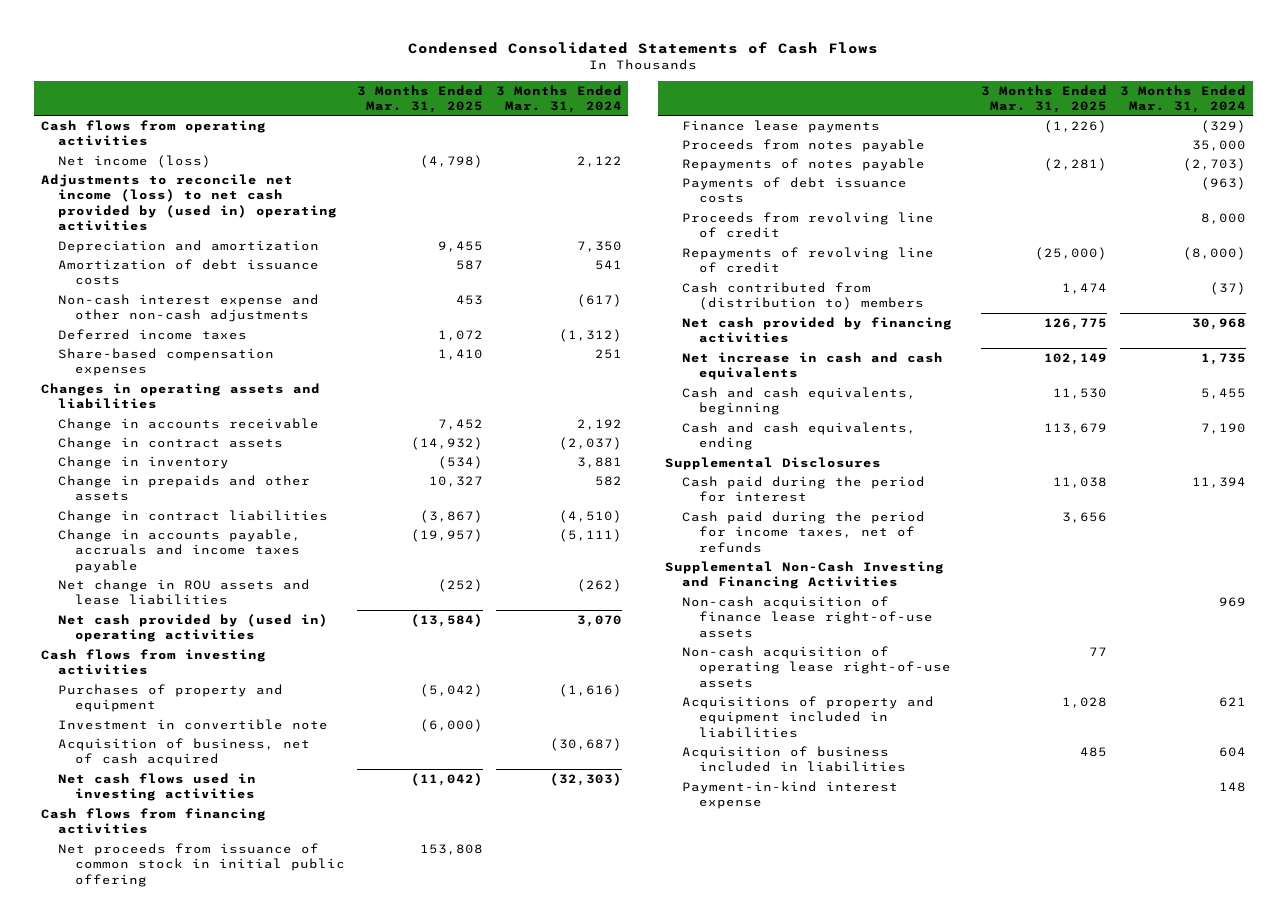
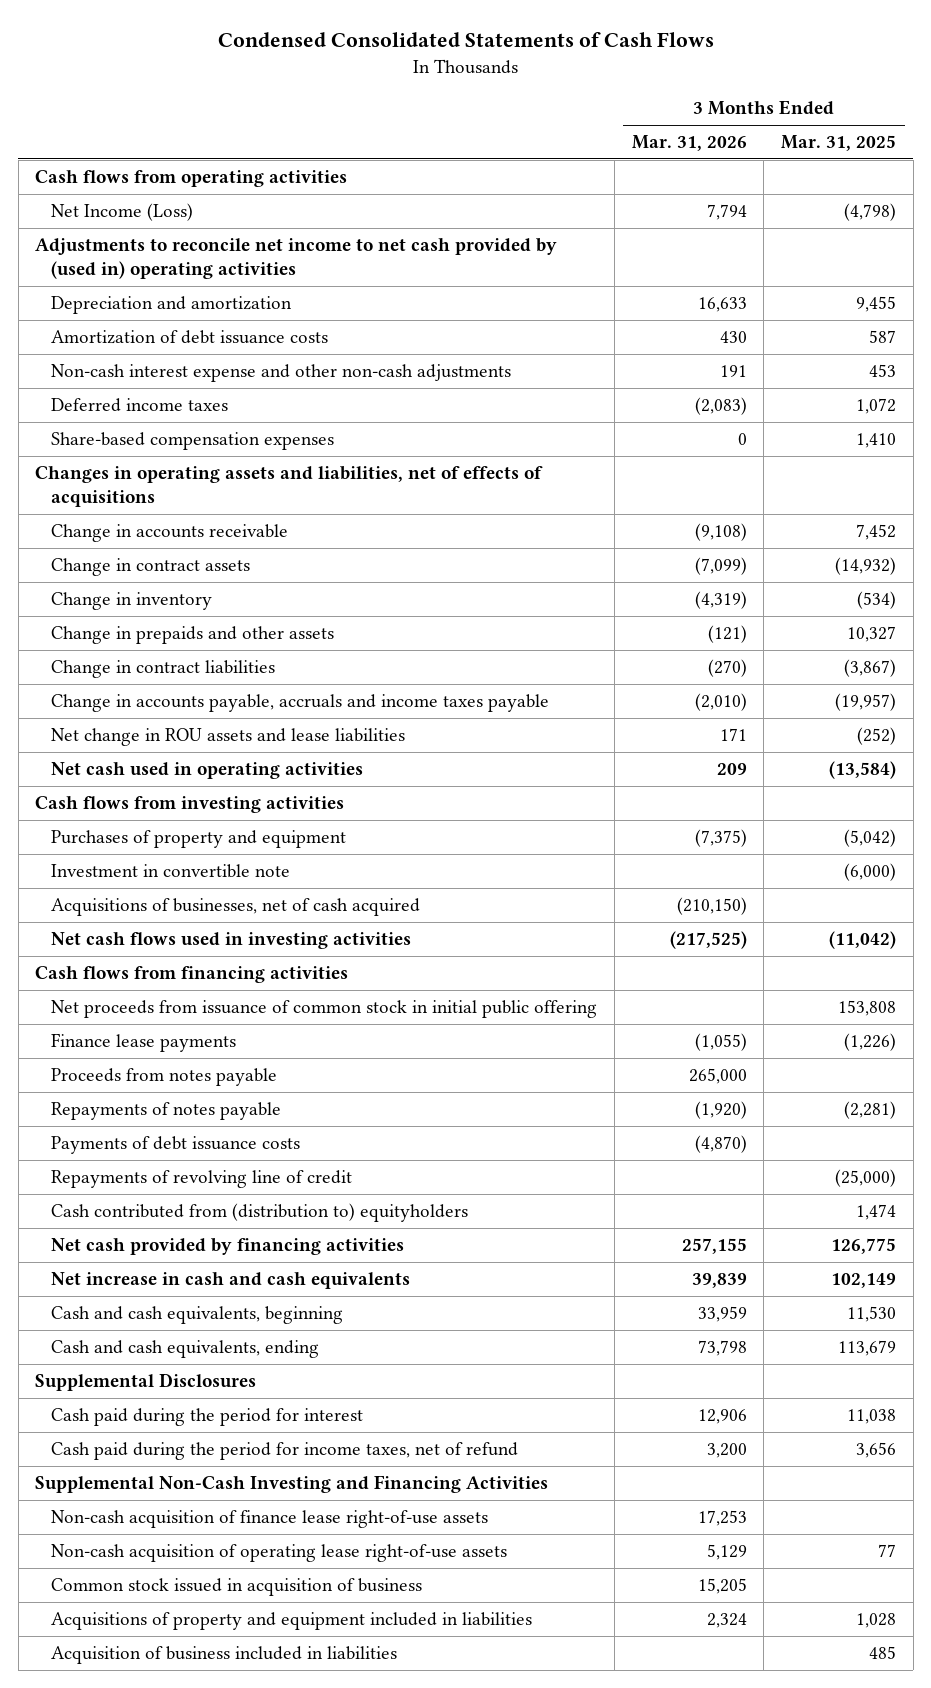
- | 3 Months Ended Mar. 31, 2025 | 3 Months Ended Mar. 31, 2024
+ | 3 Months Ended Mar. 31, 2026 | 3 Months Ended Mar. 31, 2025
- Net income (loss) | (4,798) | 2,122
- Adjustments to reconcile net income (loss) to net cash provided by (used in) operating activities
+ Net Income (Loss) | 7,794 | (4,798)
+ Adjustments to reconcile net income to net cash provided by (used in) operating activities
- Changes in operating assets and liabilities
+ Changes in operating assets and liabilities, net of effects of acquisitions
- Net cash provided by (used in) operating activities | (13,584) | 3,070
+ Net cash used in operating activities | 209 | (13,584)
- Acquisition of business, net of cash acquired | | (30,687)
+ Acquisitions of businesses, net of cash acquired | (210,150) |
- Proceeds from revolving line of credit | | 8,000
- Cash contributed from (distribution to) members | 1,474 | (37)
+ Cash contributed from (distribution to) equityholders | | 1,474
- Cash paid during the period for income taxes, net of refunds | 3,656 |
+ Cash paid during the period for income taxes, net of refund | 3,200 | 3,656
+ Common stock issued in acquisition of business | 15,205 |
- Payment-in-kind interest expense | | 148

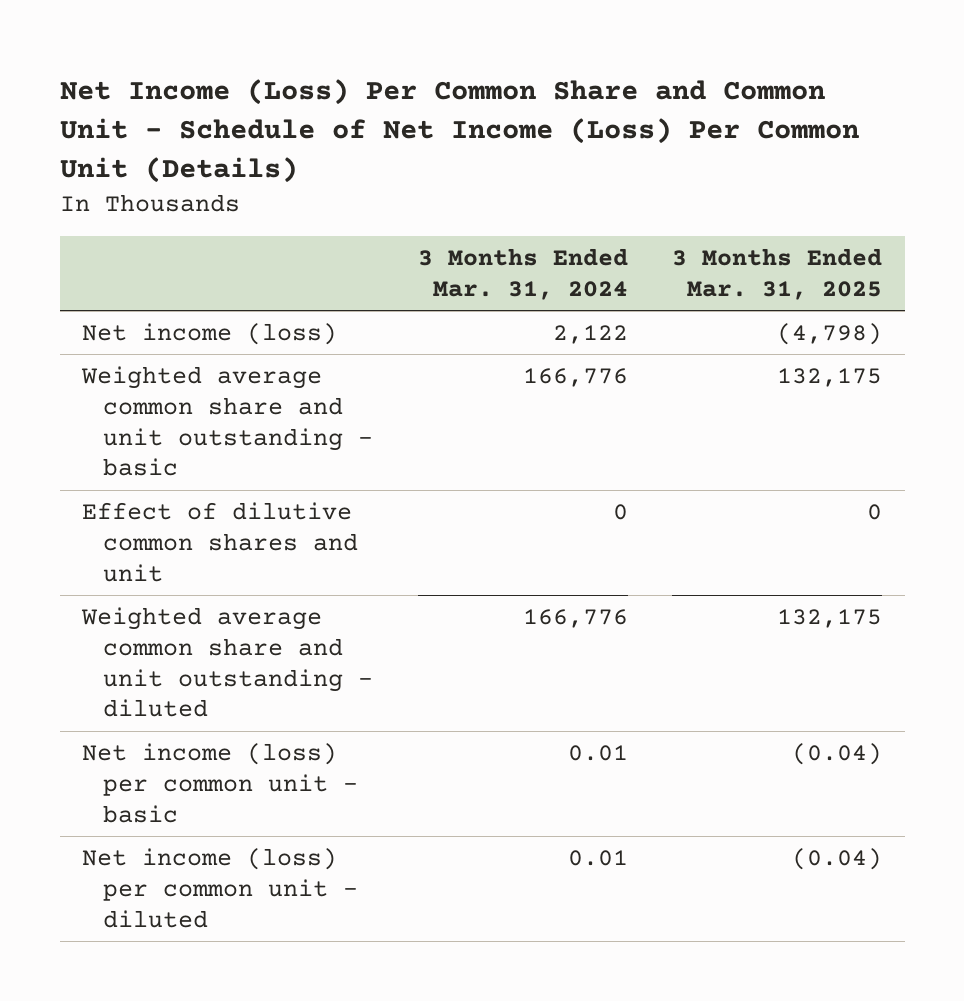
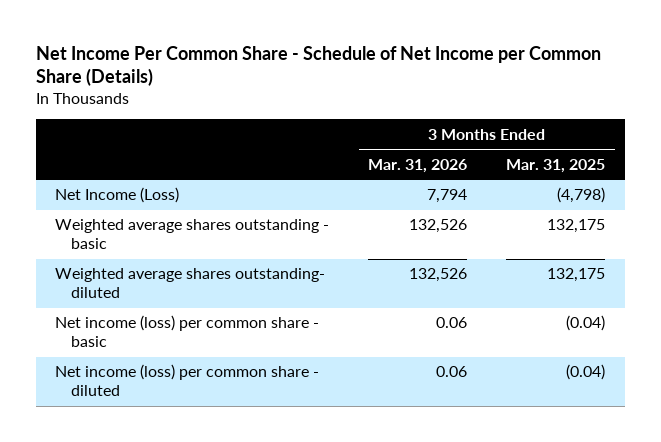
- Net Income (Loss) Per Common Share and Common Unit - Schedule of Net Income (Loss) Per Common Unit (Details)
+ Net Income Per Common Share - Schedule of Net Income per Common Share (Details)
- | 3 Months Ended Mar. 31, 2024 | 3 Months Ended Mar. 31, 2025
+ | 3 Months Ended Mar. 31, 2026 | 3 Months Ended Mar. 31, 2025
- Net income (loss) | 2,122 | (4,798)
- Weighted average common share and unit outstanding - basic | 166,776 | 132,175
- Effect of dilutive common shares and unit | 0 | 0
- Weighted average common share and unit outstanding - diluted | 166,776 | 132,175
- Net income (loss) per common unit - basic | 0.01 | (0.04)
- Net income (loss) per common unit - diluted | 0.01 | (0.04)
+ Net Income (Loss) | 7,794 | (4,798)
+ Weighted average shares outstanding - basic | 132,526 | 132,175
+ Weighted average shares outstanding- diluted | 132,526 | 132,175
+ Net income (loss) per common share - basic | 0.06 | (0.04)
+ Net income (loss) per common share - diluted | 0.06 | (0.04)

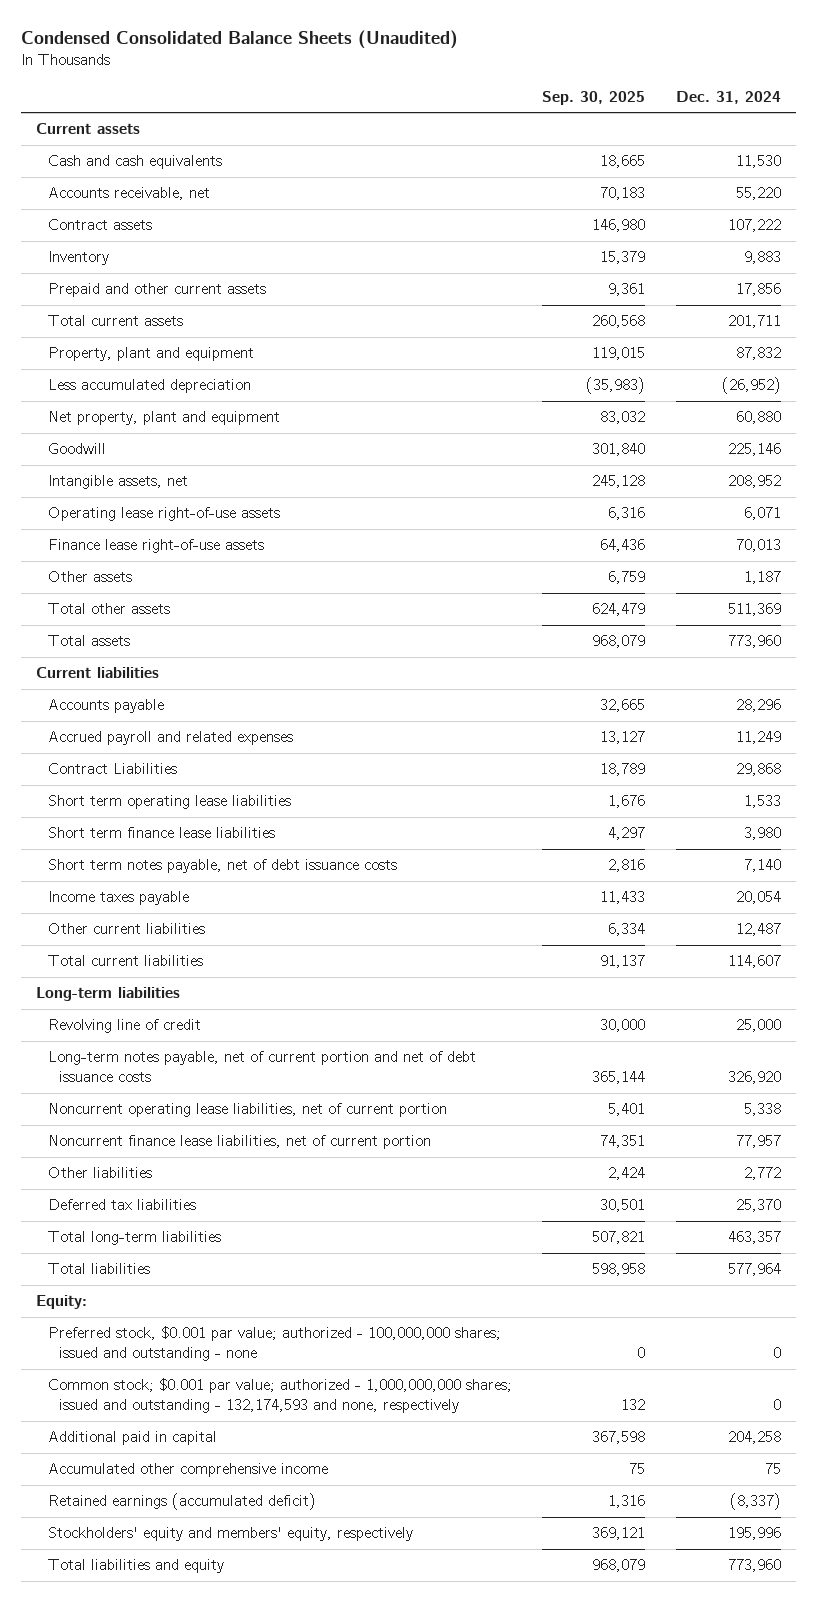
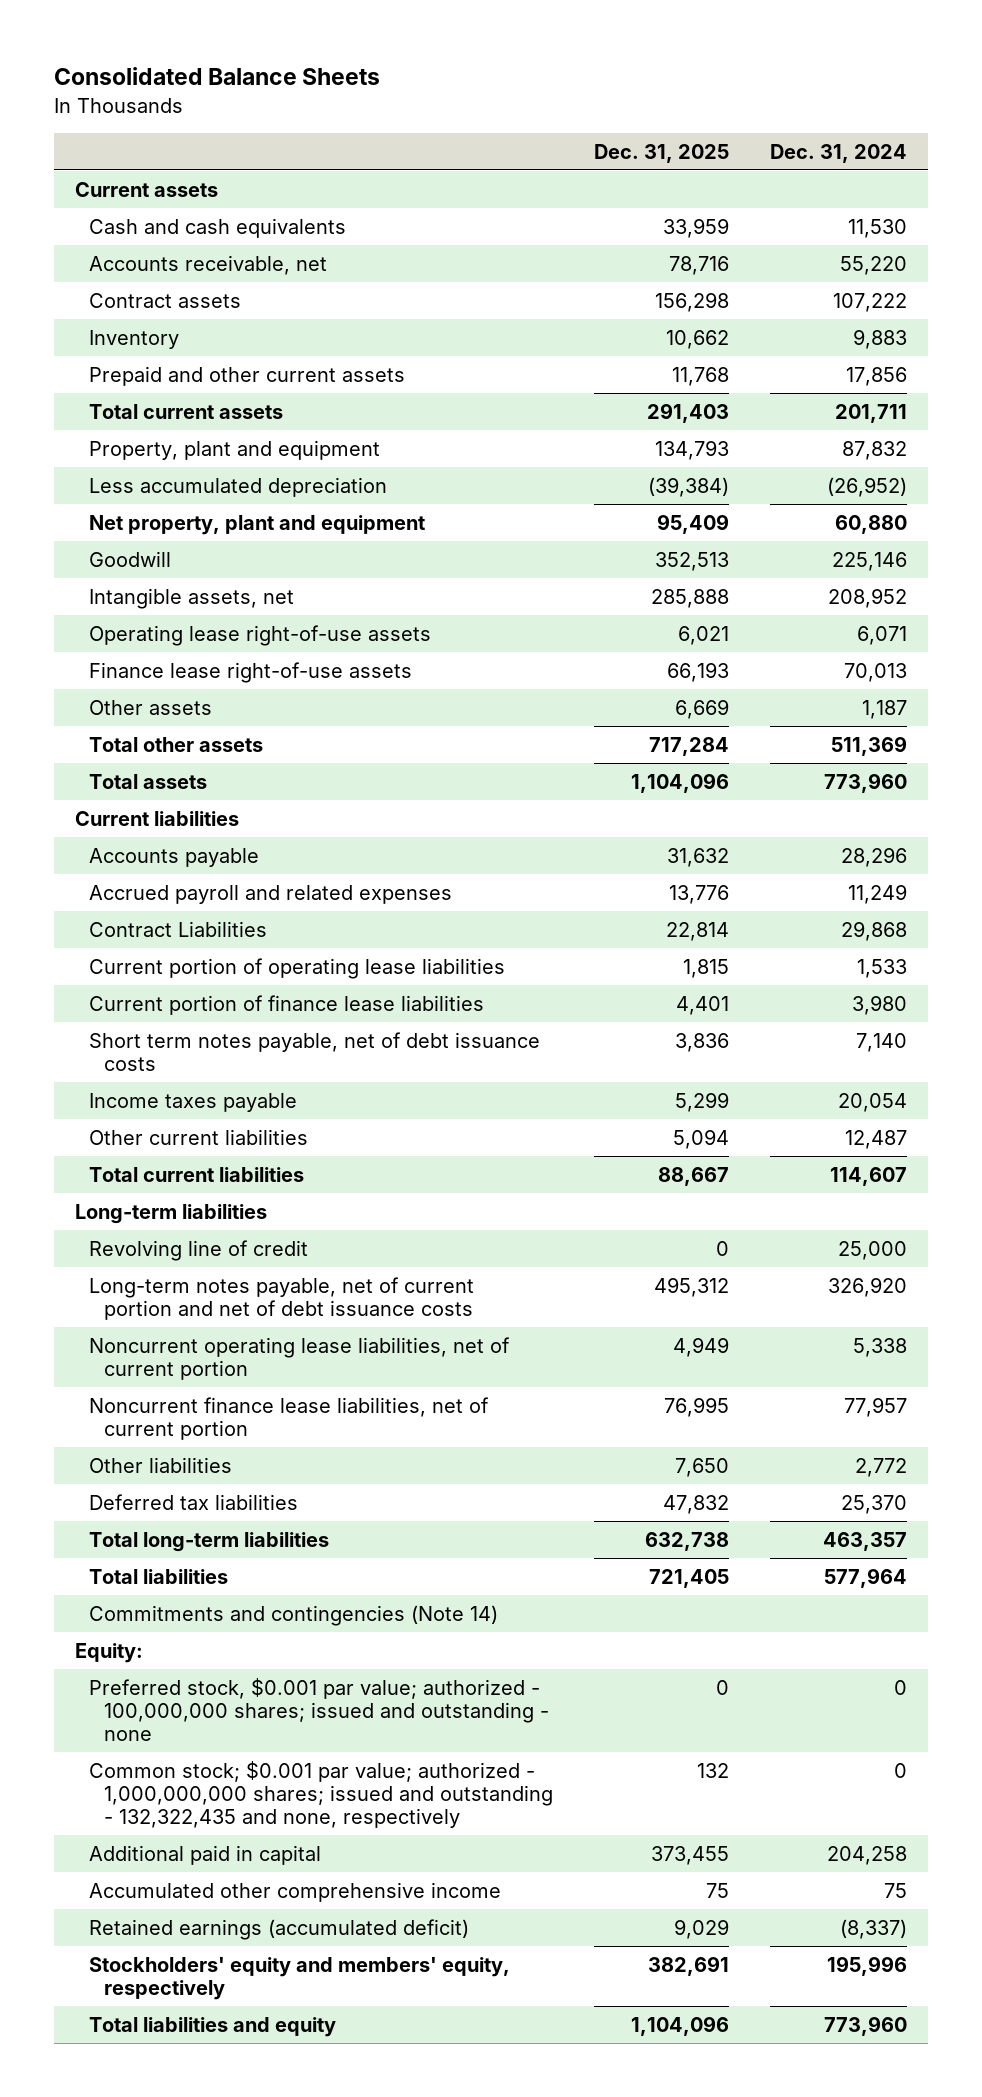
- Condensed Consolidated Balance Sheets (Unaudited)
+ Consolidated Balance Sheets
- | Sep. 30, 2025 | Dec. 31, 2024
+ | Dec. 31, 2025 | Dec. 31, 2024
- Short term operating lease liabilities | 1,676 | 1,533
- Short term finance lease liabilities | 4,297 | 3,980
+ Current portion of operating lease liabilities | 1,815 | 1,533
+ Current portion of finance lease liabilities | 4,401 | 3,980
+ Commitments and contingencies (Note 14)
- Common stock; $0.001 par value; authorized - 1,000,000,000 shares; issued and outstanding - 132,174,593 and none, respectively | 132 | 0
+ Common stock; $0.001 par value; authorized - 1,000,000,000 shares; issued and outstanding - 132,322,435 and none, respectively | 132 | 0

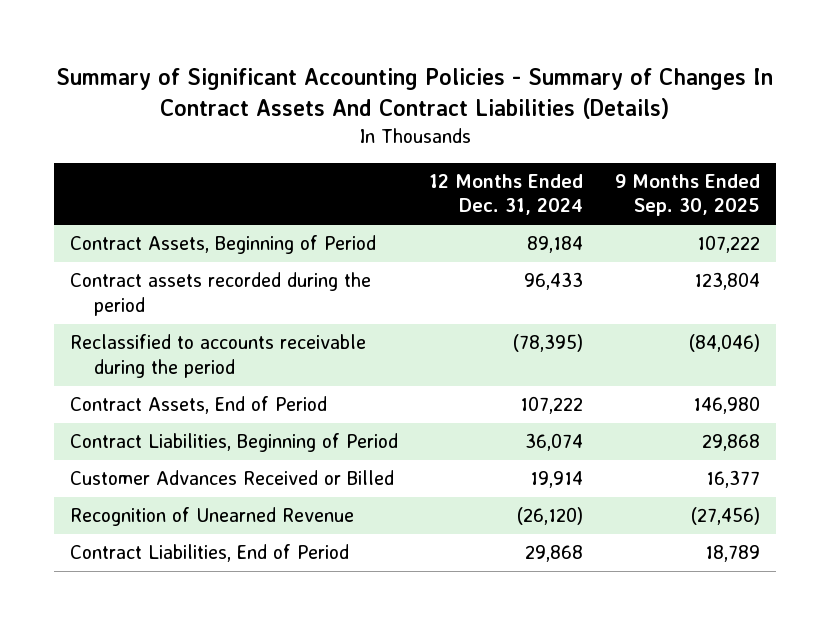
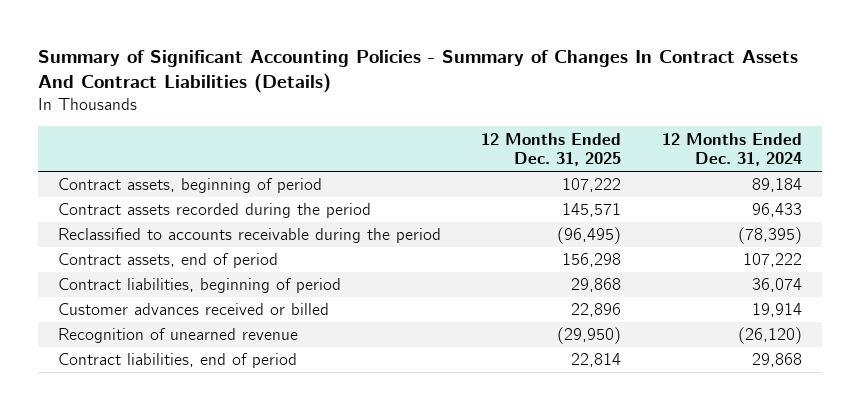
- | 12 Months Ended Dec. 31, 2024 | 9 Months Ended Sep. 30, 2025
+ | 12 Months Ended Dec. 31, 2025 | 12 Months Ended Dec. 31, 2024
- Contract Assets, Beginning of Period | 89,184 | 107,222
+ Contract assets, beginning of period | 107,222 | 89,184
- Contract Assets, End of Period | 107,222 | 146,980
- Contract Liabilities, Beginning of Period | 36,074 | 29,868
- Customer Advances Received or Billed | 19,914 | 16,377
- Recognition of Unearned Revenue | (26,120) | (27,456)
- Contract Liabilities, End of Period | 29,868 | 18,789
+ Contract assets, end of period | 156,298 | 107,222
+ Contract liabilities, beginning of period | 29,868 | 36,074
+ Customer advances received or billed | 22,896 | 19,914
+ Recognition of unearned revenue | (29,950) | (26,120)
+ Contract liabilities, end of period | 22,814 | 29,868

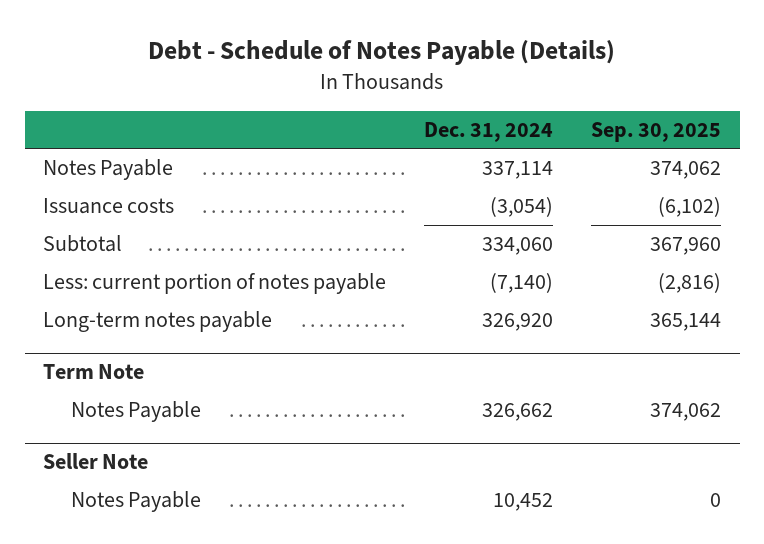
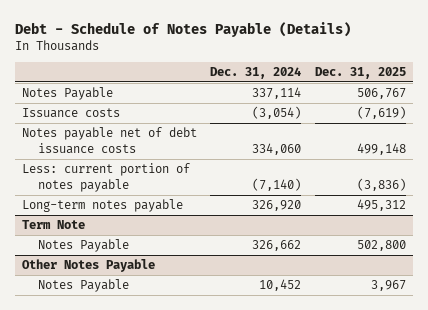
- | Dec. 31, 2024 | Sep. 30, 2025
+ | Dec. 31, 2024 | Dec. 31, 2025
- Subtotal | 334,060 | 367,960
+ Notes payable net of debt issuance costs | 334,060 | 499,148
- Seller Note
+ Other Notes Payable

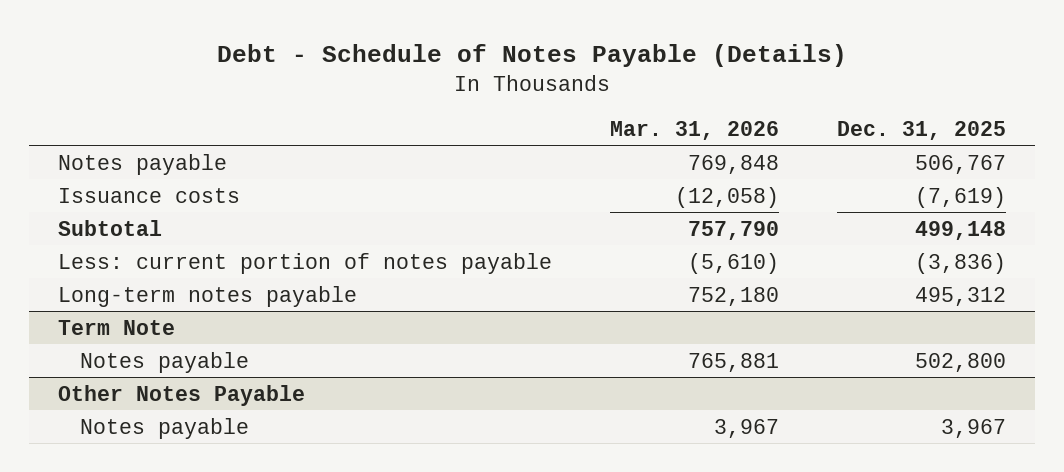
- | Dec. 31, 2024 | Dec. 31, 2025
+ | Mar. 31, 2026 | Dec. 31, 2025
- Notes Payable | 337,114 | 506,767
+ Notes payable | 769,848 | 506,767
- Notes payable net of debt issuance costs | 334,060 | 499,148
+ Subtotal | 757,790 | 499,148
@ Term Note
- Notes Payable | 326,662 | 502,800
+ Notes payable | 765,881 | 502,800
@ Other Notes Payable
- Notes Payable | 10,452 | 3,967
+ Notes payable | 3,967 | 3,967

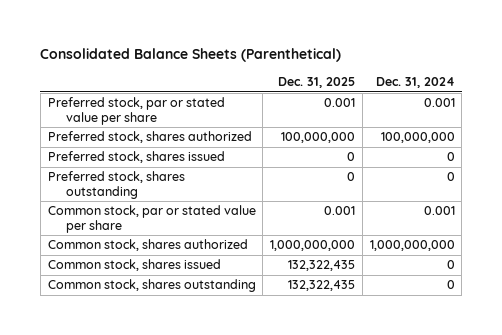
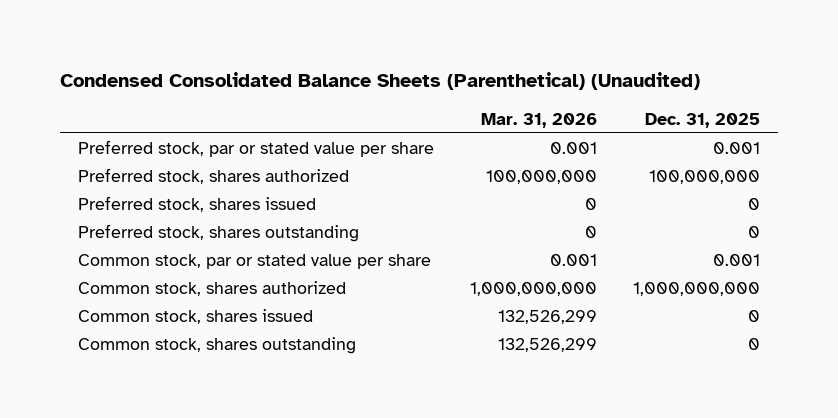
- Consolidated Balance Sheets (Parenthetical)
+ Condensed Consolidated Balance Sheets (Parenthetical) (Unaudited)
- | Dec. 31, 2025 | Dec. 31, 2024
+ | Mar. 31, 2026 | Dec. 31, 2025
- Common stock, shares issued | 132,322,435 | 0
- Common stock, shares outstanding | 132,322,435 | 0
+ Common stock, shares issued | 132,526,299 | 0
+ Common stock, shares outstanding | 132,526,299 | 0

